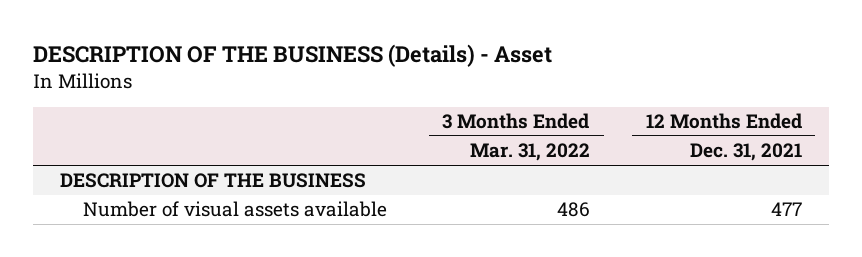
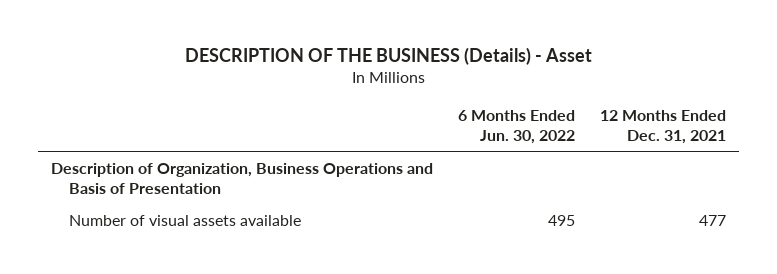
- | 3 Months Ended Mar. 31, 2022 | 12 Months Ended Dec. 31, 2021
+ | 6 Months Ended Jun. 30, 2022 | 12 Months Ended Dec. 31, 2021
- DESCRIPTION OF THE BUSINESS
+ Description of Organization, Business Operations and Basis of Presentation

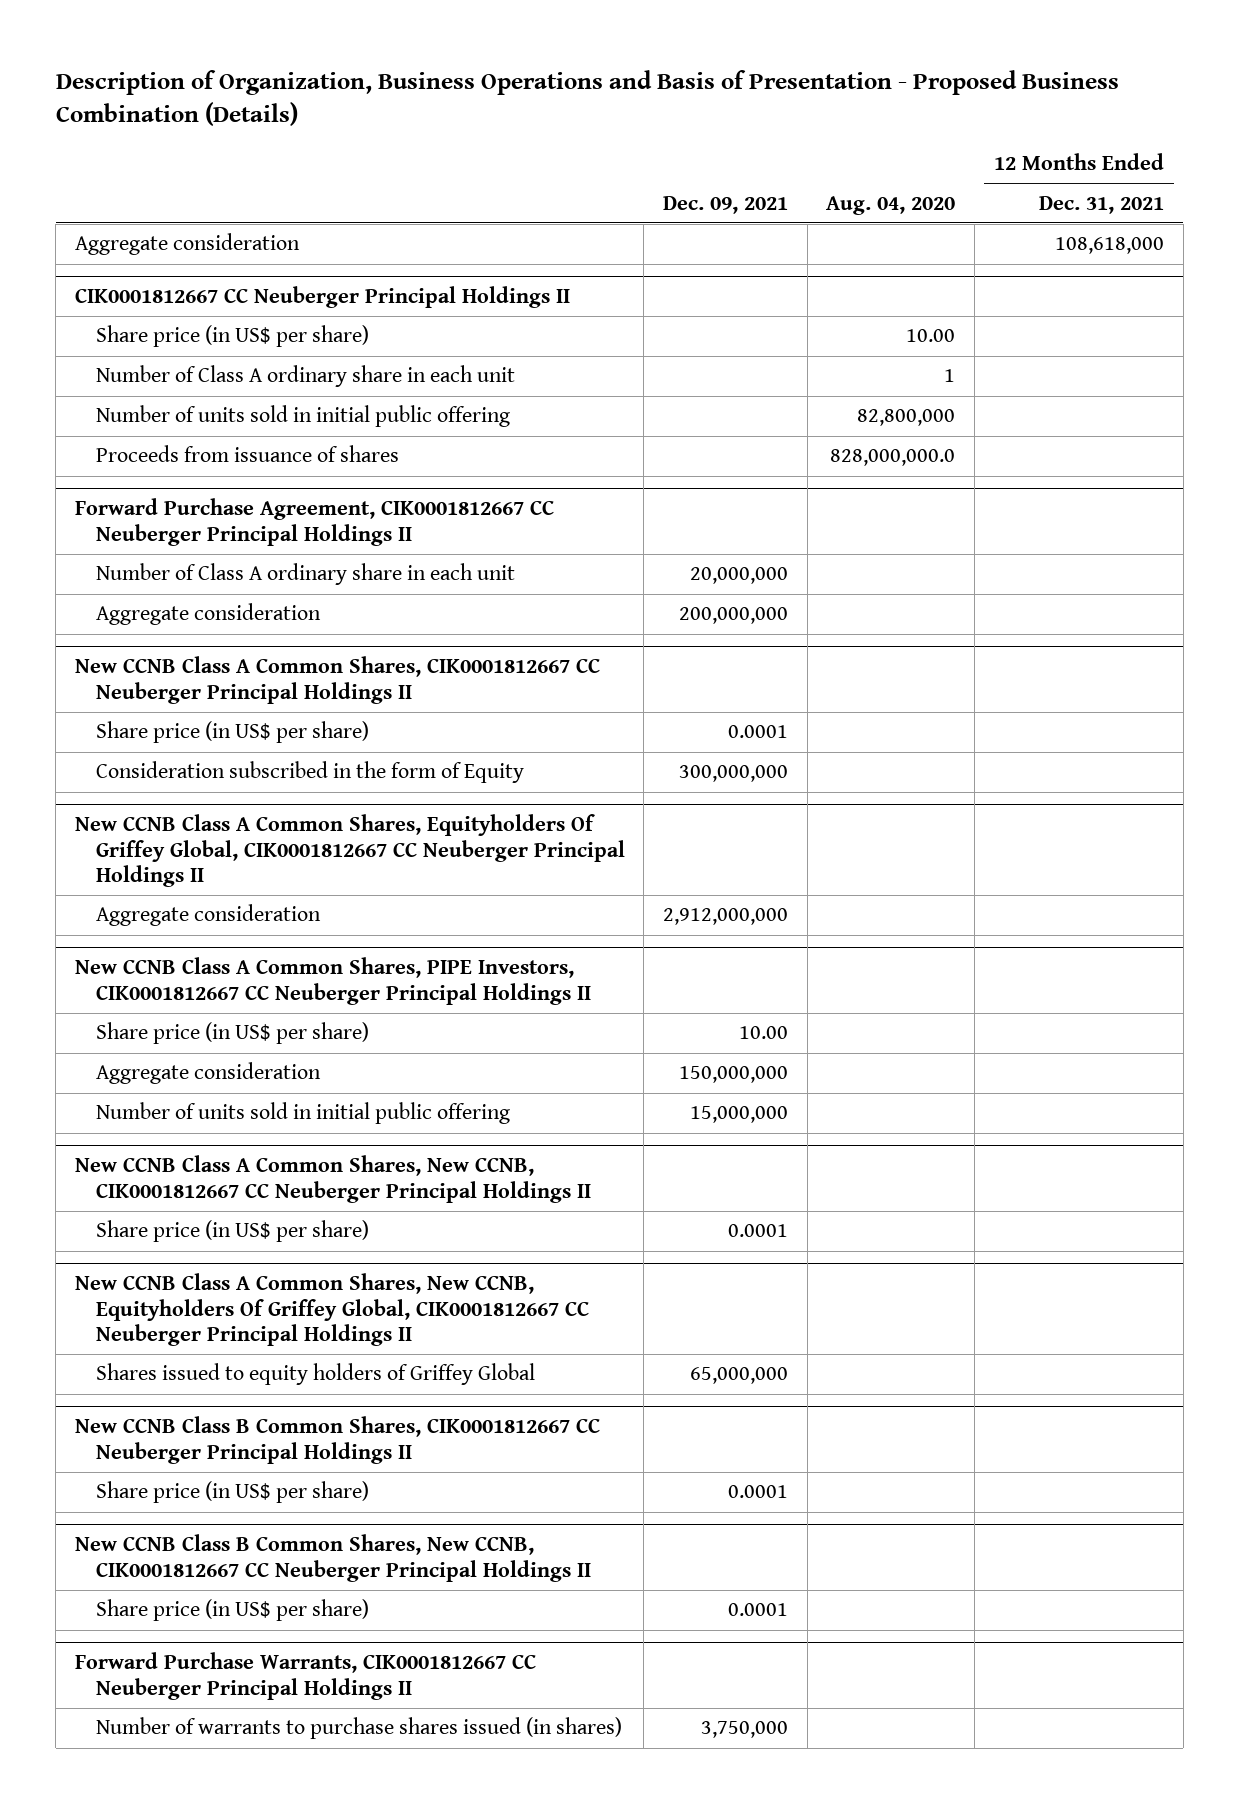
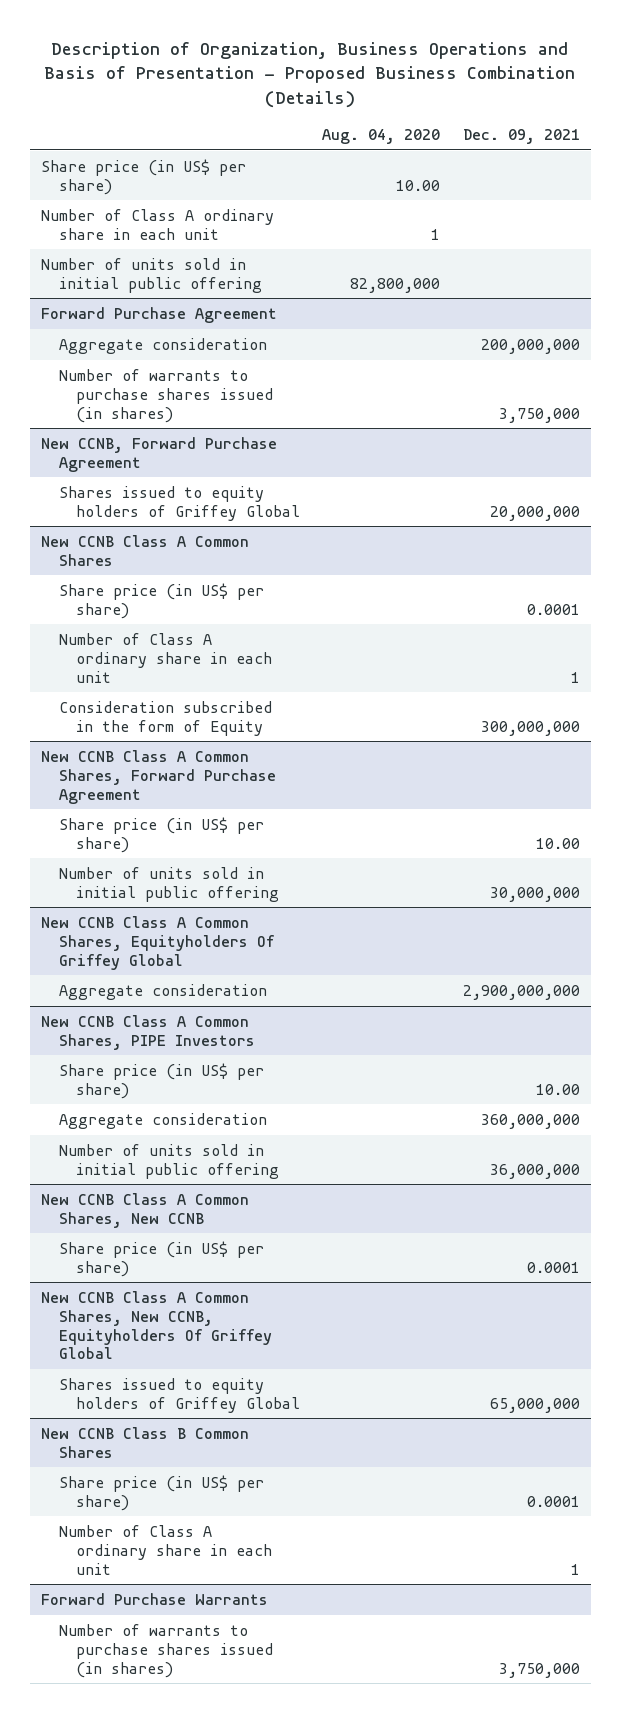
- | Dec. 09, 2021 | Aug. 04, 2020 | 12 Months Ended Dec. 31, 2021
+ | Aug. 04, 2020 | Dec. 09, 2021
- Aggregate consideration | | | 108,618,000
- CIK0001812667 CC Neuberger Principal Holdings II
- Proceeds from issuance of shares | | 828,000,000.0 |
- Forward Purchase Agreement, CIK0001812667 CC Neuberger Principal Holdings II
- Number of Class A ordinary share in each unit | 20,000,000 | |
+ Forward Purchase Agreement
- New CCNB Class A Common Shares, CIK0001812667 CC Neuberger Principal Holdings II
+ Number of warrants to purchase shares issued (in shares) | | 3,750,000
+ New CCNB, Forward Purchase Agreement
+ Shares issued to equity holders of Griffey Global | | 20,000,000
+ New CCNB Class A Common Shares
+ Number of Class A ordinary share in each unit | | 1
- New CCNB Class A Common Shares, Equityholders Of Griffey Global, CIK0001812667 CC Neuberger Principal Holdings II
- Aggregate consideration | 2,912,000,000 | |
- New CCNB Class A Common Shares, PIPE Investors, CIK0001812667 CC Neuberger Principal Holdings II
+ New CCNB Class A Common Shares, Forward Purchase Agreement
- Aggregate consideration | 150,000,000 | |
- Number of units sold in initial public offering | 15,000,000 | |
- New CCNB Class A Common Shares, New CCNB, CIK0001812667 CC Neuberger Principal Holdings II
+ Number of units sold in initial public offering | | 30,000,000
+ New CCNB Class A Common Shares, Equityholders Of Griffey Global
+ Aggregate consideration | | 2,900,000,000
+ New CCNB Class A Common Shares, PIPE Investors
+ Share price (in US$ per share) | | 10.00
+ Aggregate consideration | | 360,000,000
+ Number of units sold in initial public offering | | 36,000,000
+ New CCNB Class A Common Shares, New CCNB
- New CCNB Class A Common Shares, New CCNB, Equityholders Of Griffey Global, CIK0001812667 CC Neuberger Principal Holdings II
+ New CCNB Class A Common Shares, New CCNB, Equityholders Of Griffey Global
- New CCNB Class B Common Shares, CIK0001812667 CC Neuberger Principal Holdings II
- Share price (in US$ per share) | 0.0001 | |
- New CCNB Class B Common Shares, New CCNB, CIK0001812667 CC Neuberger Principal Holdings II
+ New CCNB Class B Common Shares
- Forward Purchase Warrants, CIK0001812667 CC Neuberger Principal Holdings II
+ Number of Class A ordinary share in each unit | | 1
+ Forward Purchase Warrants

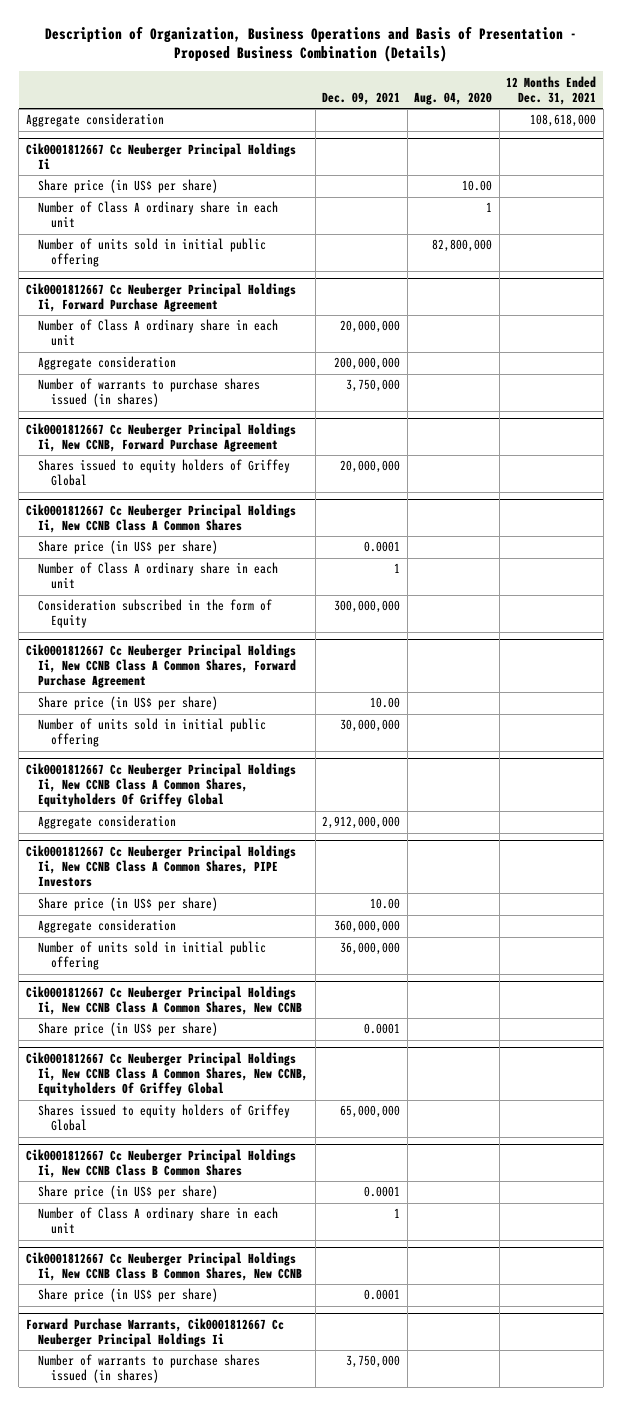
- | Aug. 04, 2020 | Dec. 09, 2021
+ | Dec. 09, 2021 | Aug. 04, 2020 | 12 Months Ended Dec. 31, 2021
+ Aggregate consideration | | | 108,618,000
+ Cik0001812667 Cc Neuberger Principal Holdings Ii
- Forward Purchase Agreement
+ Cik0001812667 Cc Neuberger Principal Holdings Ii, Forward Purchase Agreement
+ Number of Class A ordinary share in each unit | 20,000,000 | |
- New CCNB, Forward Purchase Agreement
+ Cik0001812667 Cc Neuberger Principal Holdings Ii, New CCNB, Forward Purchase Agreement
- New CCNB Class A Common Shares
+ Cik0001812667 Cc Neuberger Principal Holdings Ii, New CCNB Class A Common Shares
- New CCNB Class A Common Shares, Forward Purchase Agreement
+ Cik0001812667 Cc Neuberger Principal Holdings Ii, New CCNB Class A Common Shares, Forward Purchase Agreement
- New CCNB Class A Common Shares, Equityholders Of Griffey Global
- Aggregate consideration | | 2,900,000,000
- New CCNB Class A Common Shares, PIPE Investors
+ Cik0001812667 Cc Neuberger Principal Holdings Ii, New CCNB Class A Common Shares, Equityholders Of Griffey Global
+ Aggregate consideration | 2,912,000,000 | |
+ Cik0001812667 Cc Neuberger Principal Holdings Ii, New CCNB Class A Common Shares, PIPE Investors
- New CCNB Class A Common Shares, New CCNB
+ Cik0001812667 Cc Neuberger Principal Holdings Ii, New CCNB Class A Common Shares, New CCNB
- New CCNB Class A Common Shares, New CCNB, Equityholders Of Griffey Global
+ Cik0001812667 Cc Neuberger Principal Holdings Ii, New CCNB Class A Common Shares, New CCNB, Equityholders Of Griffey Global
- New CCNB Class B Common Shares
+ Cik0001812667 Cc Neuberger Principal Holdings Ii, New CCNB Class B Common Shares
- Forward Purchase Warrants
+ Cik0001812667 Cc Neuberger Principal Holdings Ii, New CCNB Class B Common Shares, New CCNB
+ Share price (in US$ per share) | 0.0001 | |
+ Forward Purchase Warrants, Cik0001812667 Cc Neuberger Principal Holdings Ii

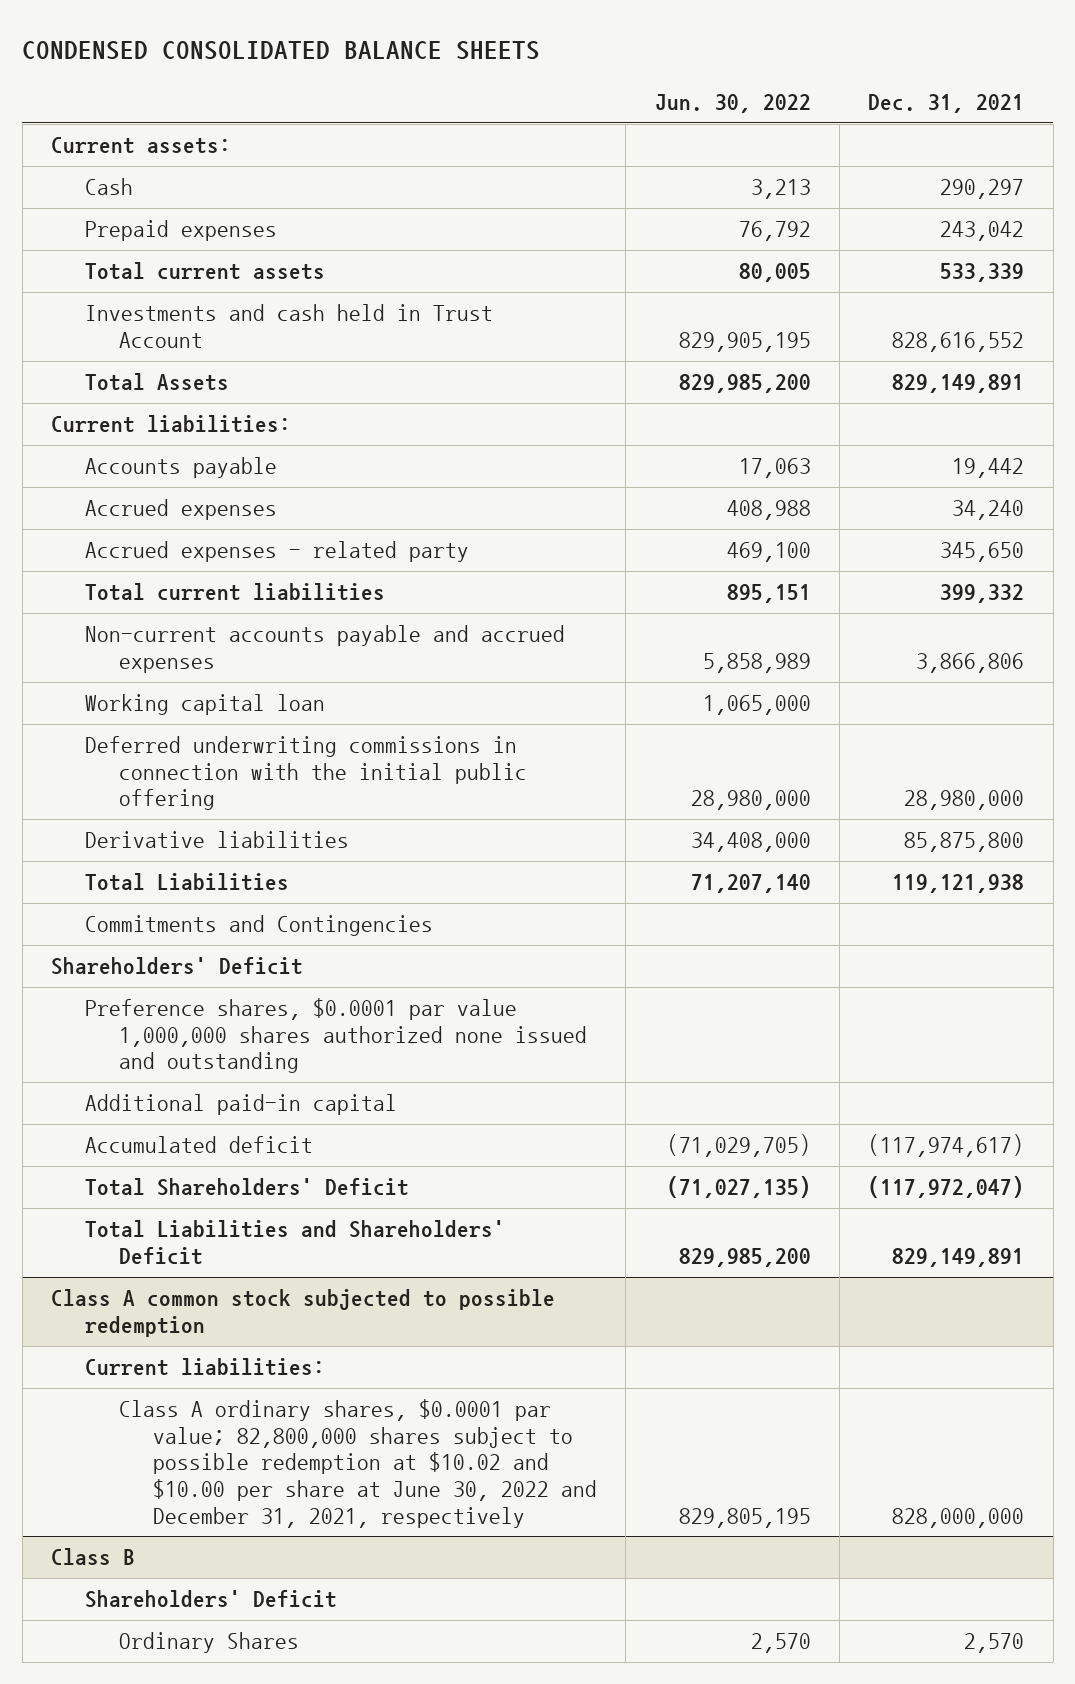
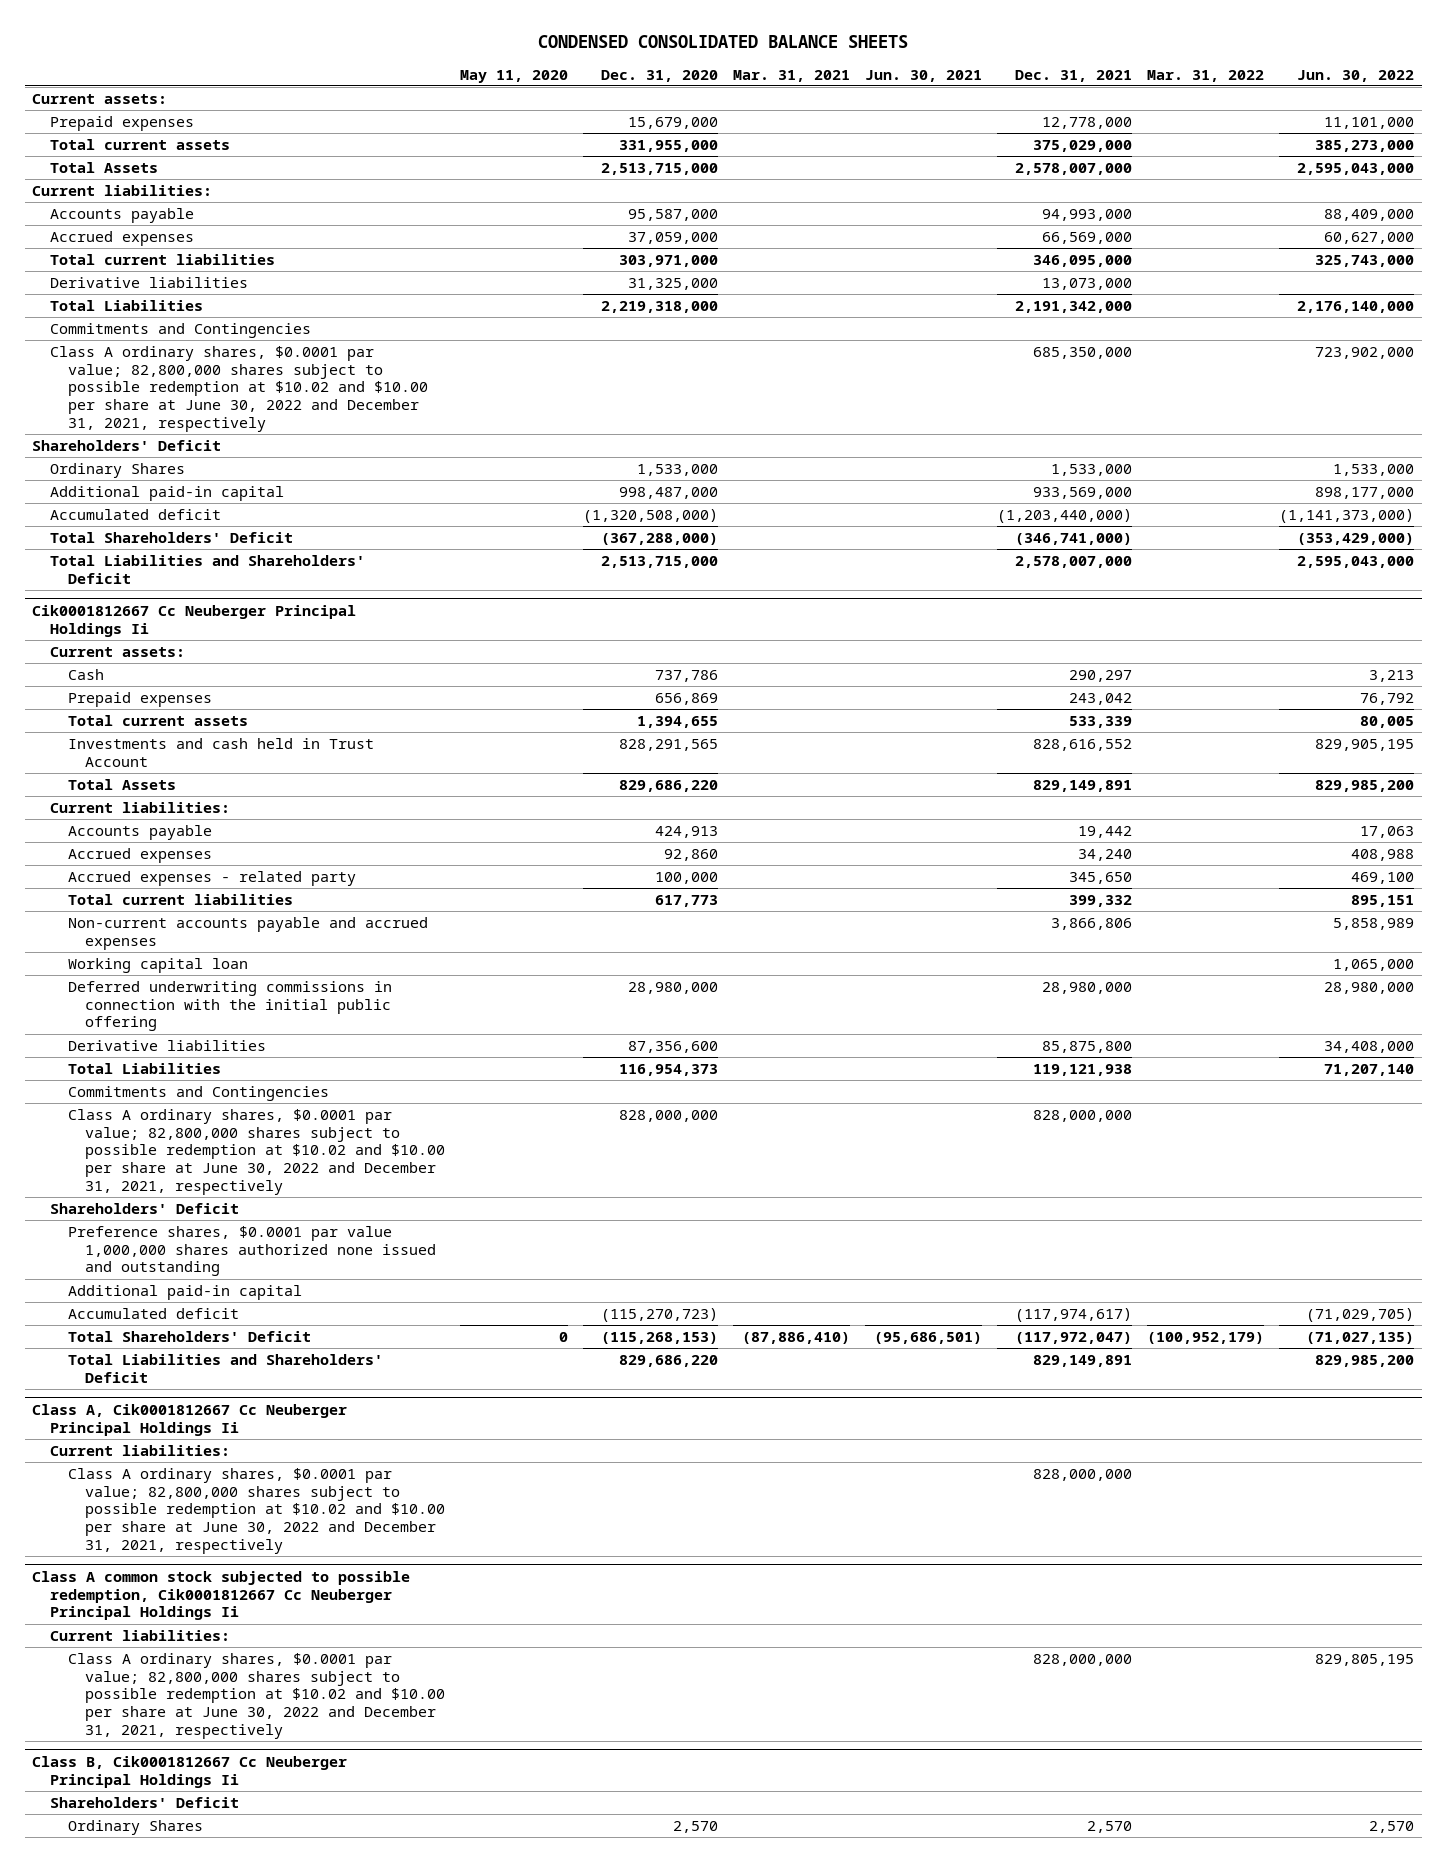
- | Jun. 30, 2022 | Dec. 31, 2021
+ | May 11, 2020 | Dec. 31, 2020 | Mar. 31, 2021 | Jun. 30, 2021 | Dec. 31, 2021 | Mar. 31, 2022 | Jun. 30, 2022
+ Prepaid expenses | | 15,679,000 | | | 12,778,000 | | 11,101,000
+ Total current assets | | 331,955,000 | | | 375,029,000 | | 385,273,000
+ Total Assets | | 2,513,715,000 | | | 2,578,007,000 | | 2,595,043,000
+ Current liabilities:
+ Accounts payable | | 95,587,000 | | | 94,993,000 | | 88,409,000
+ Accrued expenses | | 37,059,000 | | | 66,569,000 | | 60,627,000
+ Total current liabilities | | 303,971,000 | | | 346,095,000 | | 325,743,000
+ Derivative liabilities | | 31,325,000 | | | 13,073,000 | |
+ Total Liabilities | | 2,219,318,000 | | | 2,191,342,000 | | 2,176,140,000
+ Commitments and Contingencies
+ Class A ordinary shares, $0.0001 par value; 82,800,000 shares subject to possible redemption at $10.02 and $10.00 per share at June 30, 2022 and December 31, 2021, respectively | | | | | 685,350,000 | | 723,902,000
+ Shareholders' Deficit
+ Ordinary Shares | | 1,533,000 | | | 1,533,000 | | 1,533,000
+ Additional paid-in capital | | 998,487,000 | | | 933,569,000 | | 898,177,000
+ Accumulated deficit | | (1,320,508,000) | | | (1,203,440,000) | | (1,141,373,000)
+ Total Shareholders' Deficit | | (367,288,000) | | | (346,741,000) | | (353,429,000)
+ Total Liabilities and Shareholders' Deficit | | 2,513,715,000 | | | 2,578,007,000 | | 2,595,043,000
+ Cik0001812667 Cc Neuberger Principal Holdings Ii
+ Current assets:
+ Class A ordinary shares, $0.0001 par value; 82,800,000 shares subject to possible redemption at $10.02 and $10.00 per share at June 30, 2022 and December 31, 2021, respectively | | 828,000,000 | | | 828,000,000 | |
- Class A common stock subjected to possible redemption
+ Class A, Cik0001812667 Cc Neuberger Principal Holdings Ii
+ Class A ordinary shares, $0.0001 par value; 82,800,000 shares subject to possible redemption at $10.02 and $10.00 per share at June 30, 2022 and December 31, 2021, respectively | | | | | 828,000,000 | |
+ Class A common stock subjected to possible redemption, Cik0001812667 Cc Neuberger Principal Holdings Ii
+ Current liabilities:
- Class B
+ Class B, Cik0001812667 Cc Neuberger Principal Holdings Ii

